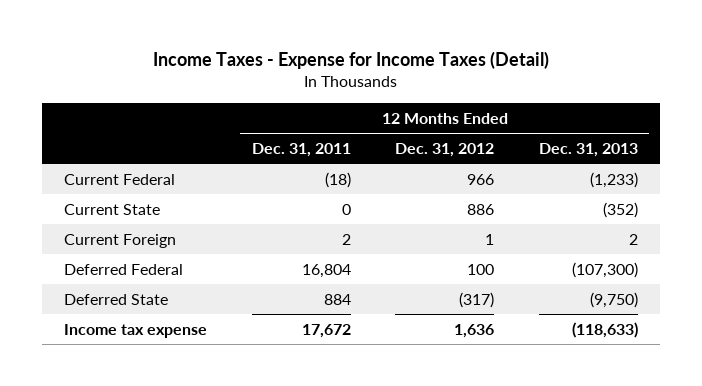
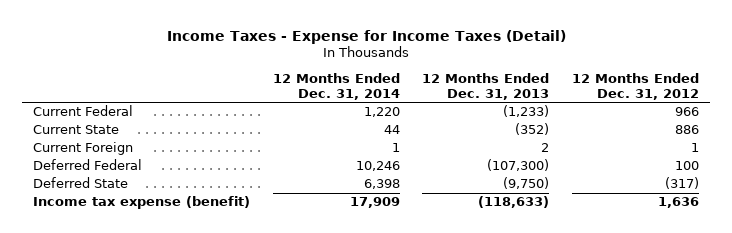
- | 12 Months Ended Dec. 31, 2011 | 12 Months Ended Dec. 31, 2012 | 12 Months Ended Dec. 31, 2013
+ | 12 Months Ended Dec. 31, 2014 | 12 Months Ended Dec. 31, 2013 | 12 Months Ended Dec. 31, 2012
- Income tax expense | 17,672 | 1,636 | (118,633)
+ Income tax expense (benefit) | 17,909 | (118,633) | 1,636

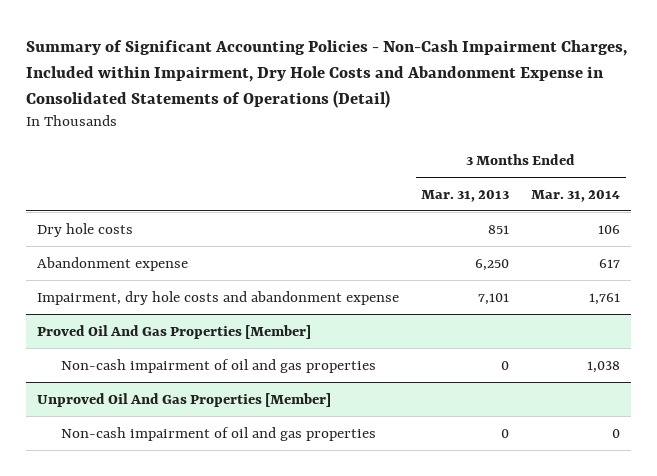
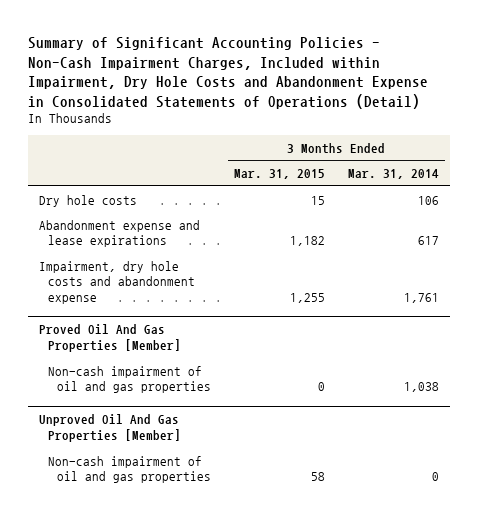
- | 3 Months Ended Mar. 31, 2013 | 3 Months Ended Mar. 31, 2014
+ | 3 Months Ended Mar. 31, 2015 | 3 Months Ended Mar. 31, 2014
- Abandonment expense | 6,250 | 617
+ Abandonment expense and lease expirations | 1,182 | 617

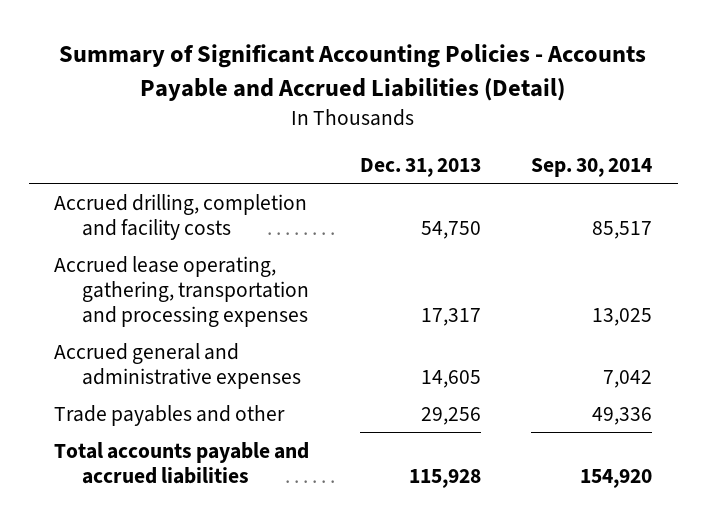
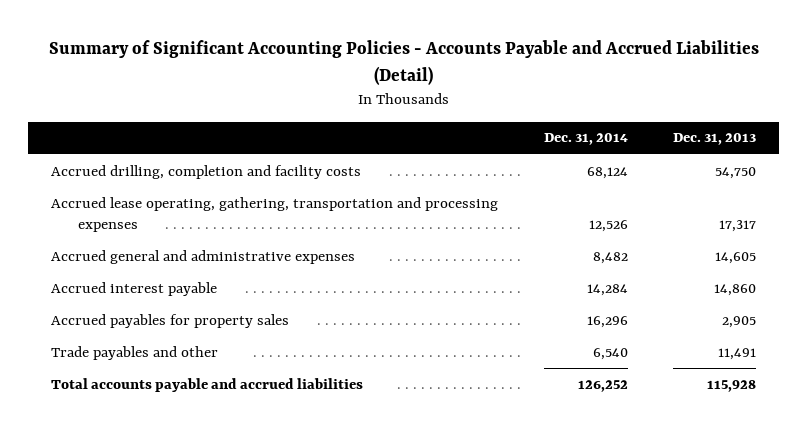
- | Dec. 31, 2013 | Sep. 30, 2014
+ | Dec. 31, 2014 | Dec. 31, 2013
- Trade payables and other | 29,256 | 49,336
+ Accrued interest payable | 14,284 | 14,860
+ Accrued payables for property sales | 16,296 | 2,905
+ Trade payables and other | 6,540 | 11,491

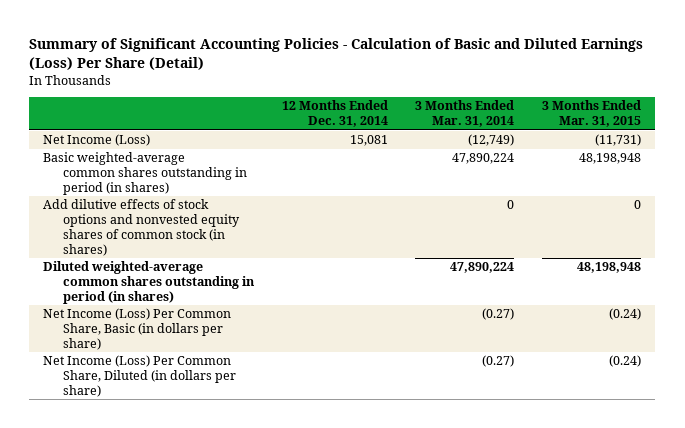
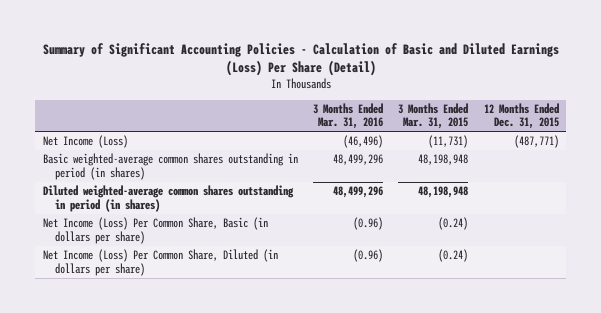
- | 12 Months Ended Dec. 31, 2014 | 3 Months Ended Mar. 31, 2014 | 3 Months Ended Mar. 31, 2015
+ | 3 Months Ended Mar. 31, 2016 | 3 Months Ended Mar. 31, 2015 | 12 Months Ended Dec. 31, 2015
- Add dilutive effects of stock options and nonvested equity shares of common stock (in shares) | | 0 | 0

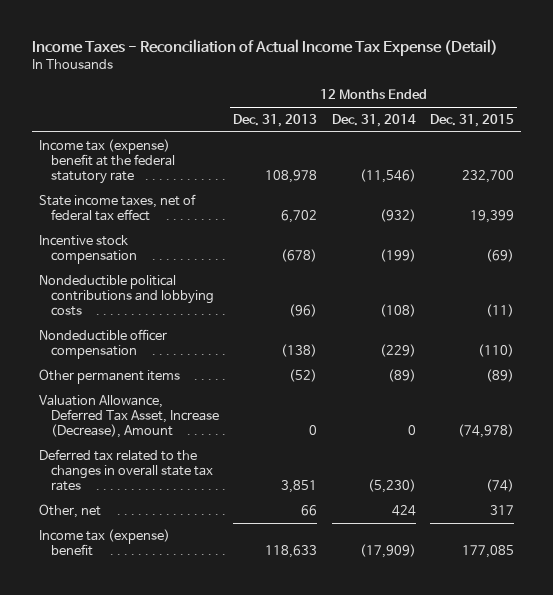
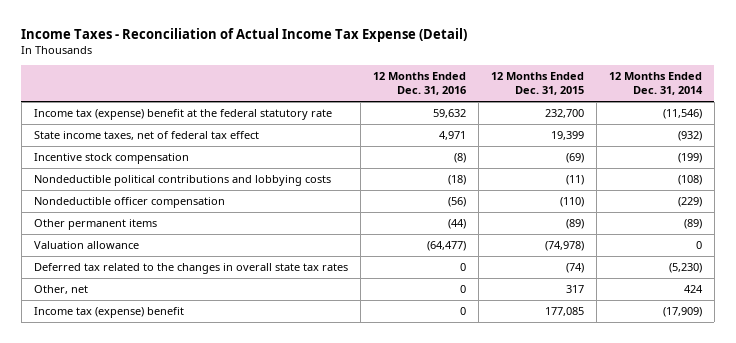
- | 12 Months Ended Dec. 31, 2013 | 12 Months Ended Dec. 31, 2014 | 12 Months Ended Dec. 31, 2015
+ | 12 Months Ended Dec. 31, 2016 | 12 Months Ended Dec. 31, 2015 | 12 Months Ended Dec. 31, 2014
- Valuation Allowance, Deferred Tax Asset, Increase (Decrease), Amount | 0 | 0 | (74,978)
+ Valuation allowance | (64,477) | (74,978) | 0

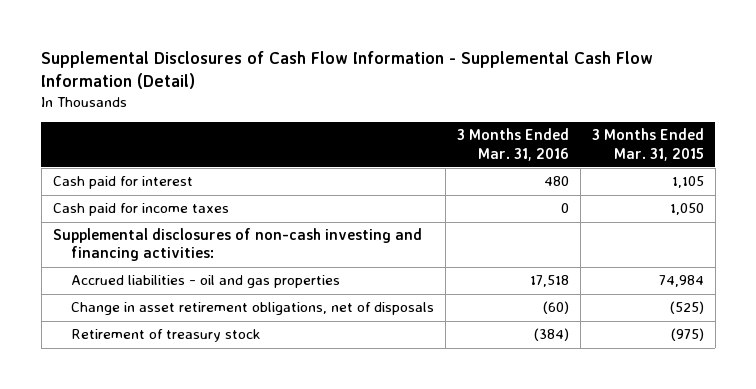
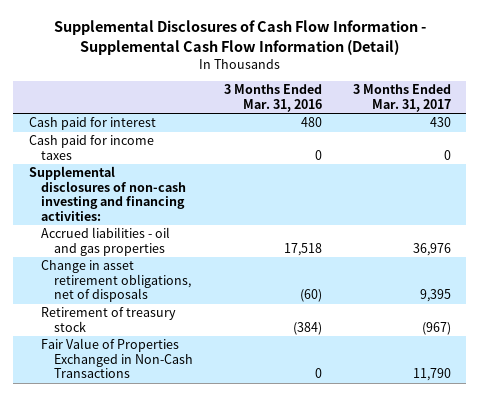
- | 3 Months Ended Mar. 31, 2016 | 3 Months Ended Mar. 31, 2015
+ | 3 Months Ended Mar. 31, 2016 | 3 Months Ended Mar. 31, 2017
+ Fair Value of Properties Exchanged in Non-Cash Transactions | 0 | 11,790

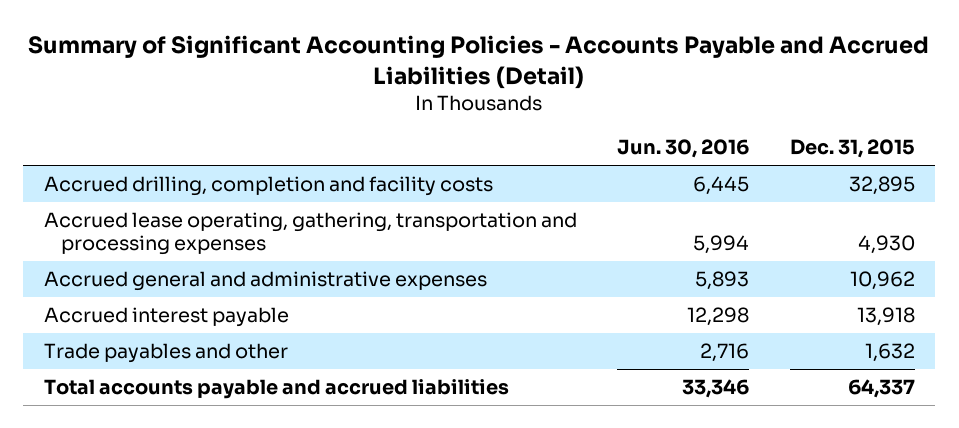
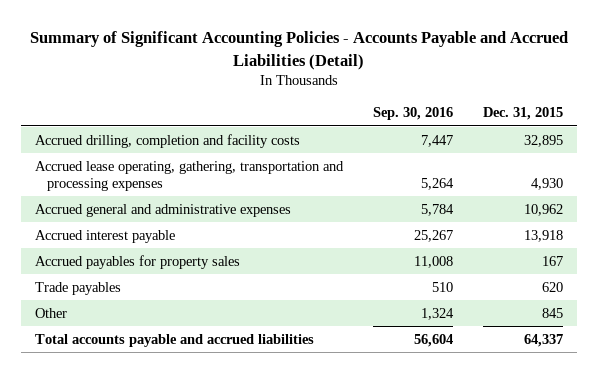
- | Jun. 30, 2016 | Dec. 31, 2015
+ | Sep. 30, 2016 | Dec. 31, 2015
- Trade payables and other | 2,716 | 1,632
+ Accrued payables for property sales | 11,008 | 167
+ Trade payables | 510 | 620
+ Other | 1,324 | 845

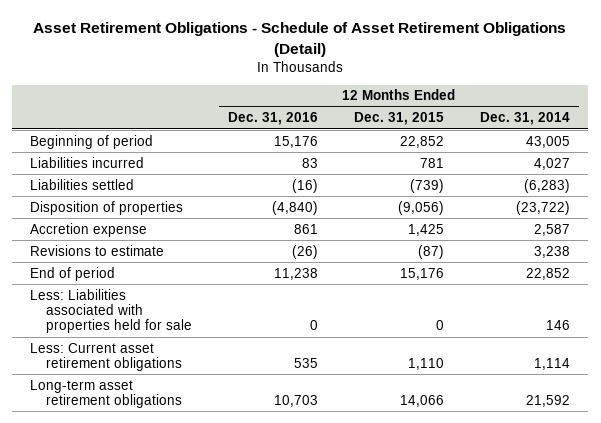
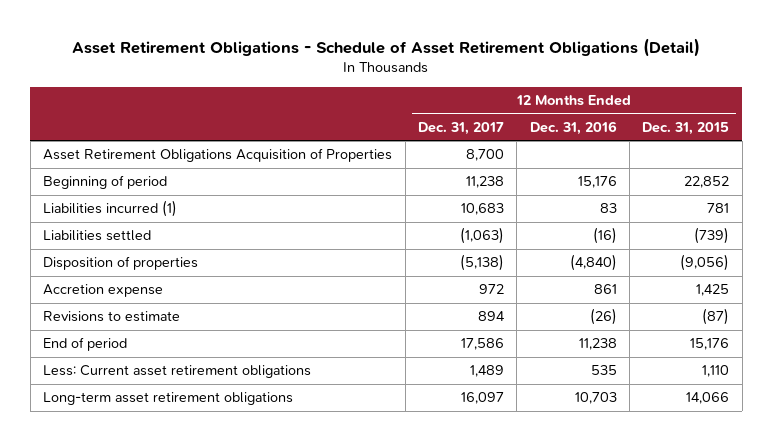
- | 12 Months Ended Dec. 31, 2016 | 12 Months Ended Dec. 31, 2015 | 12 Months Ended Dec. 31, 2014
+ | 12 Months Ended Dec. 31, 2017 | 12 Months Ended Dec. 31, 2016 | 12 Months Ended Dec. 31, 2015
+ Asset Retirement Obligations Acquisition of Properties | 8,700 | |
- Liabilities incurred | 83 | 781 | 4,027
+ Liabilities incurred (1) | 10,683 | 83 | 781
- Less: Liabilities associated with properties held for sale | 0 | 0 | 146

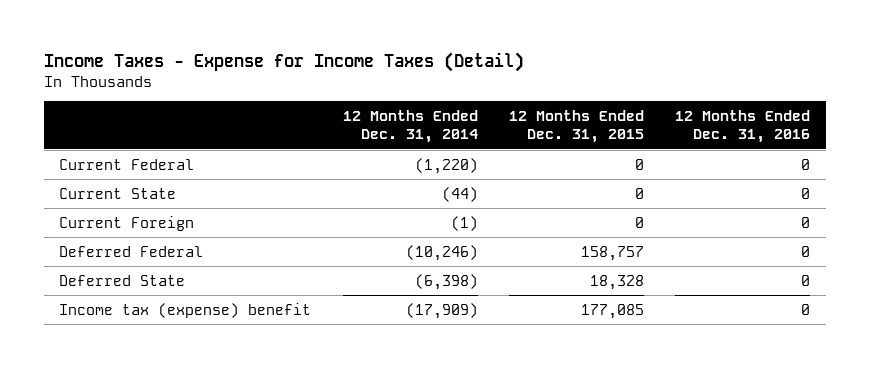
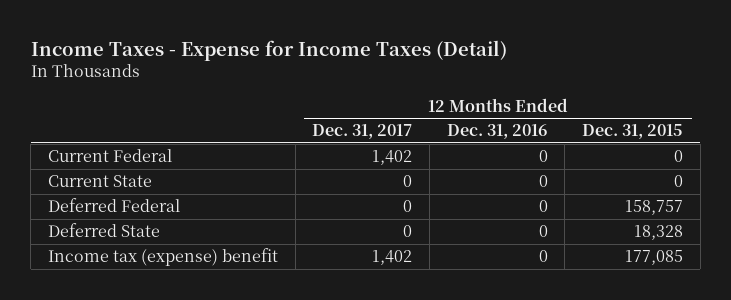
- | 12 Months Ended Dec. 31, 2014 | 12 Months Ended Dec. 31, 2015 | 12 Months Ended Dec. 31, 2016
+ | 12 Months Ended Dec. 31, 2017 | 12 Months Ended Dec. 31, 2016 | 12 Months Ended Dec. 31, 2015
- Current Foreign | (1) | 0 | 0

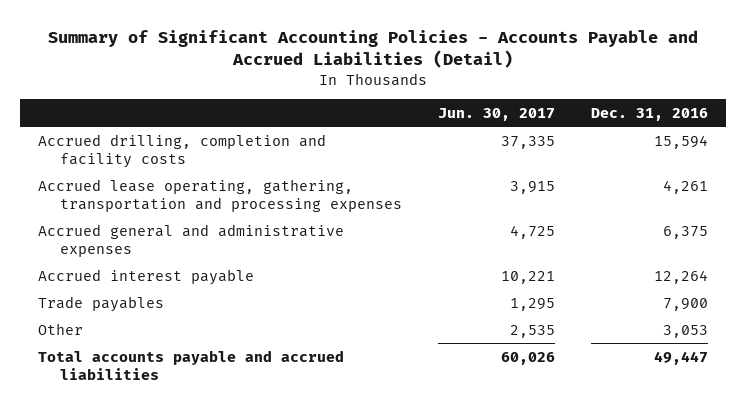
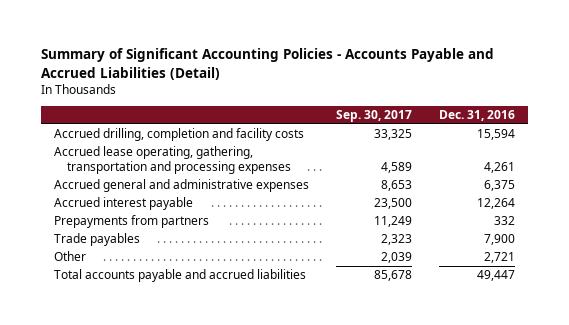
- | Jun. 30, 2017 | Dec. 31, 2016
+ | Sep. 30, 2017 | Dec. 31, 2016
+ Prepayments from partners | 11,249 | 332
- Other | 2,535 | 3,053
+ Other | 2,039 | 2,721

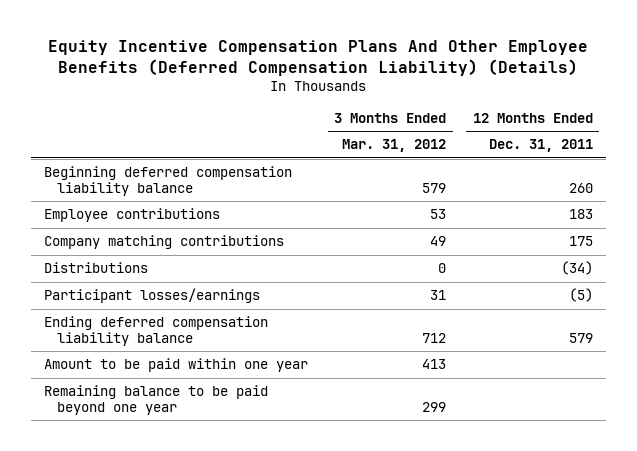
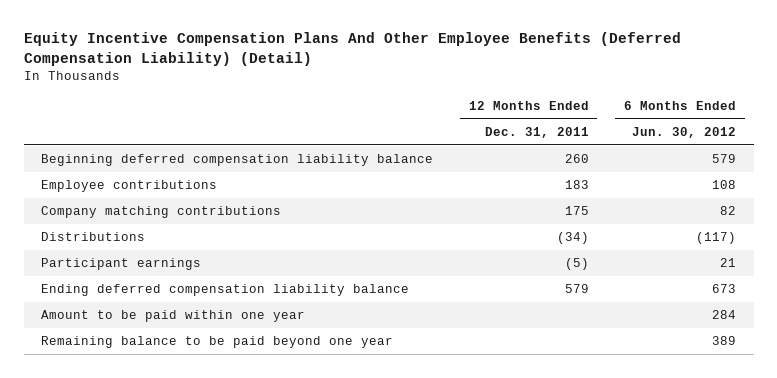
- Equity Incentive Compensation Plans And Other Employee Benefits (Deferred Compensation Liability) (Details)
+ Equity Incentive Compensation Plans And Other Employee Benefits (Deferred Compensation Liability) (Detail)
- | 3 Months Ended Mar. 31, 2012 | 12 Months Ended Dec. 31, 2011
+ | 12 Months Ended Dec. 31, 2011 | 6 Months Ended Jun. 30, 2012
- Participant losses/earnings | 31 | (5)
+ Participant earnings | (5) | 21

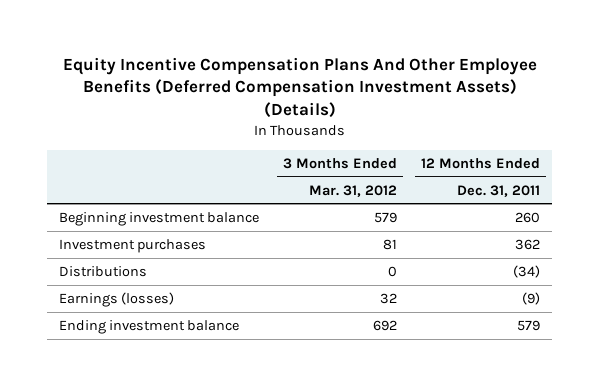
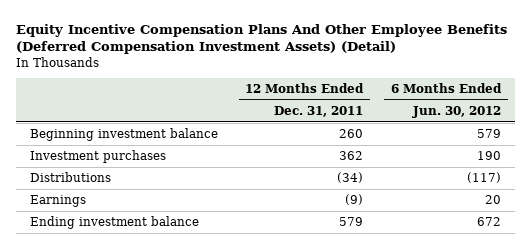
- Equity Incentive Compensation Plans And Other Employee Benefits (Deferred Compensation Investment Assets) (Details)
+ Equity Incentive Compensation Plans And Other Employee Benefits (Deferred Compensation Investment Assets) (Detail)
- | 3 Months Ended Mar. 31, 2012 | 12 Months Ended Dec. 31, 2011
+ | 12 Months Ended Dec. 31, 2011 | 6 Months Ended Jun. 30, 2012
- Earnings (losses) | 32 | (9)
+ Earnings | (9) | 20

